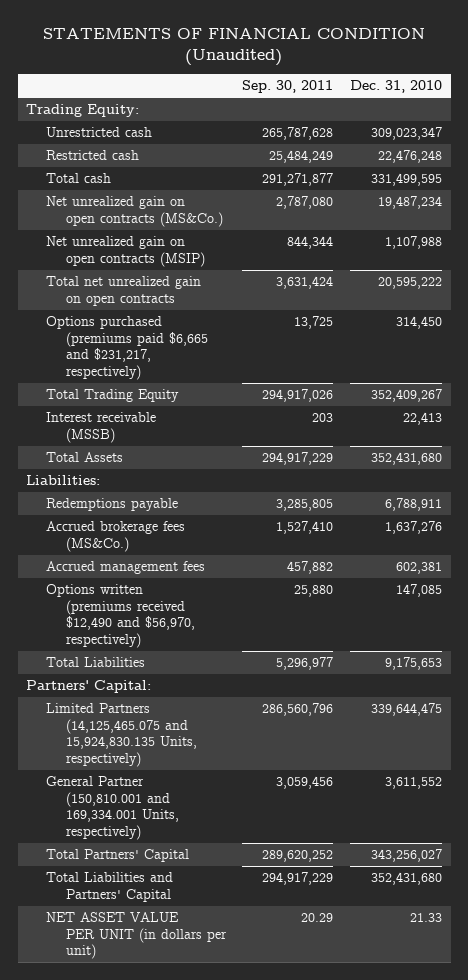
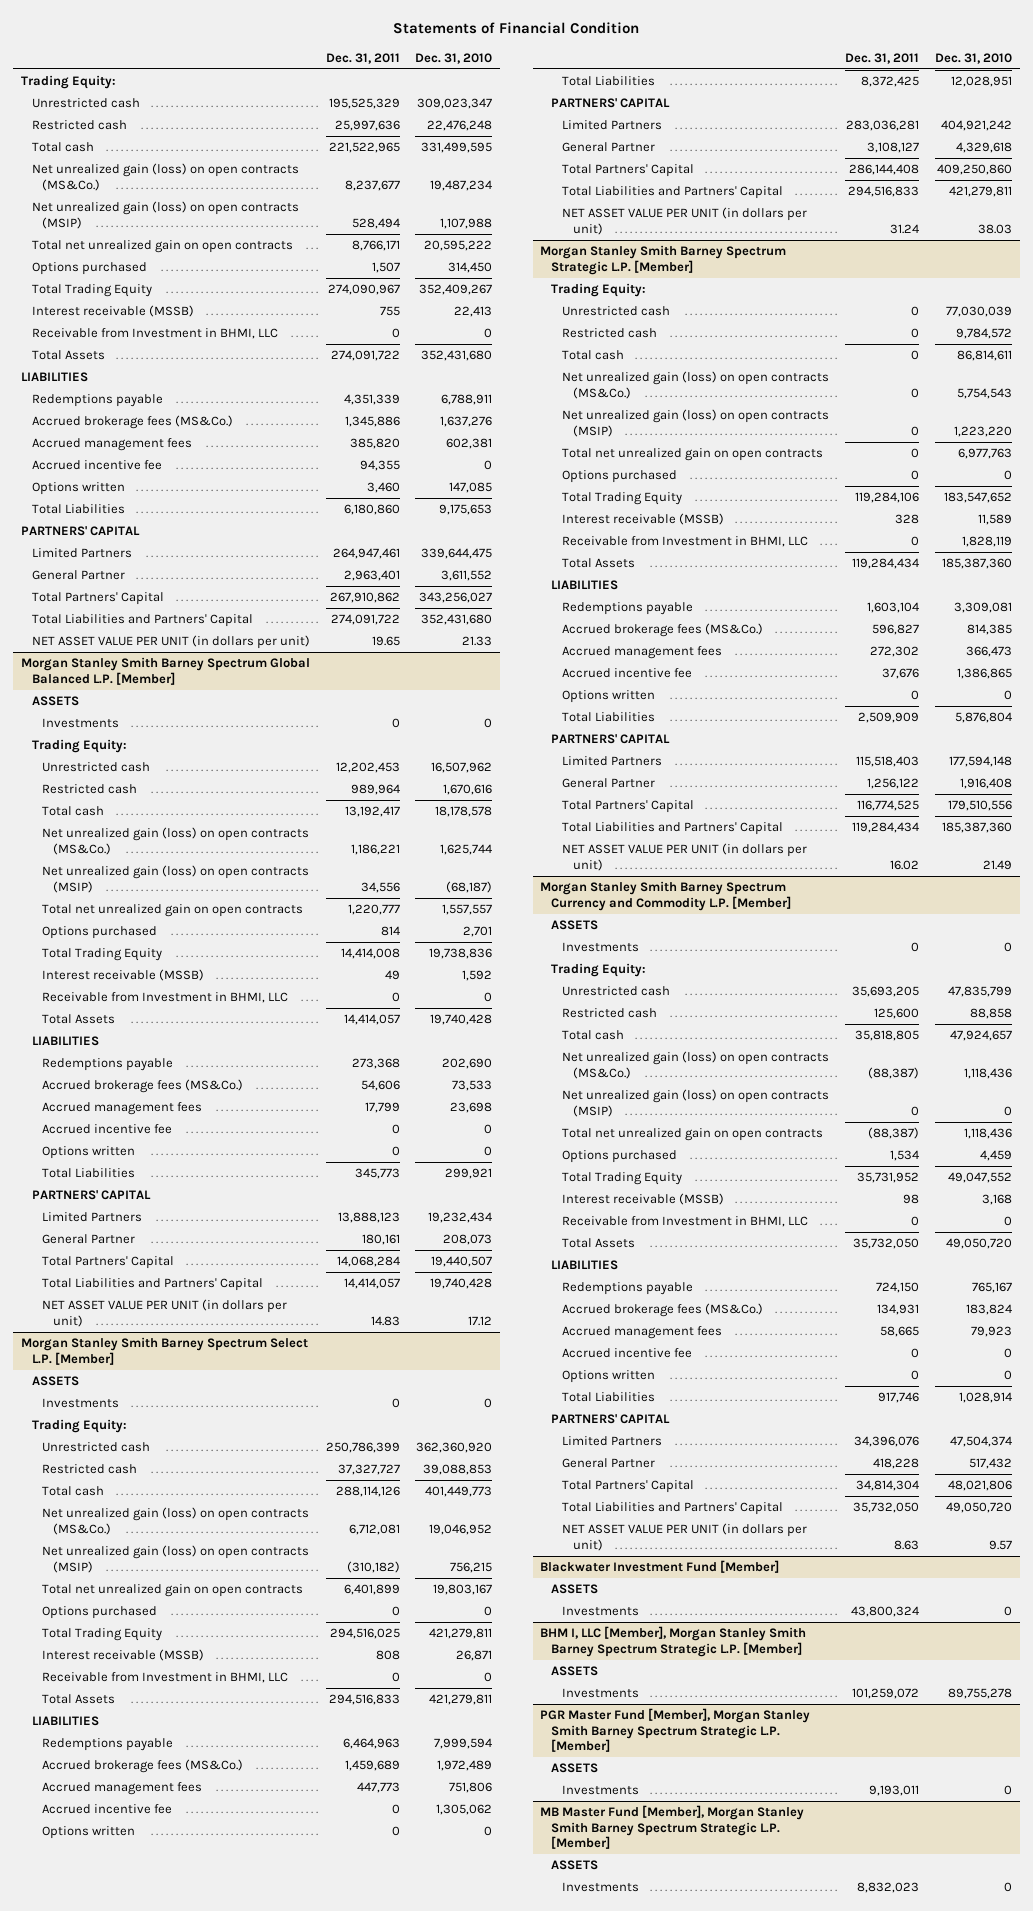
- STATEMENTS OF FINANCIAL CONDITION (Unaudited)
+ Statements of Financial Condition
- | Sep. 30, 2011 | Dec. 31, 2010
+ | Dec. 31, 2011 | Dec. 31, 2010
- Net unrealized gain on open contracts (MS&Co.) | 2,787,080 | 19,487,234
- Net unrealized gain on open contracts (MSIP) | 844,344 | 1,107,988
+ Net unrealized gain (loss) on open contracts (MS&Co.) | 8,237,677 | 19,487,234
+ Net unrealized gain (loss) on open contracts (MSIP) | 528,494 | 1,107,988
- Options purchased (premiums paid $6,665 and $231,217, respectively) | 13,725 | 314,450
+ Options purchased | 1,507 | 314,450
+ Receivable from Investment in BHMI, LLC | 0 | 0
- Liabilities:
+ LIABILITIES
- Options written (premiums received $12,490 and $56,970, respectively) | 25,880 | 147,085
+ Accrued incentive fee | 94,355 | 0
+ Options written | 3,460 | 147,085
- Partners' Capital:
- Limited Partners (14,125,465.075 and 15,924,830.135 Units, respectively) | 286,560,796 | 339,644,475
- General Partner (150,810.001 and 169,334.001 Units, respectively) | 3,059,456 | 3,611,552
+ PARTNERS' CAPITAL
+ Limited Partners | 264,947,461 | 339,644,475
+ General Partner | 2,963,401 | 3,611,552
+ Morgan Stanley Smith Barney Spectrum Global Balanced L.P. [Member]
+ ASSETS
+ Investments | 0 | 0
+ Trading Equity:
+ Unrestricted cash | 12,202,453 | 16,507,962
+ Restricted cash | 989,964 | 1,670,616
+ Total cash | 13,192,417 | 18,178,578
+ Net unrealized gain (loss) on open contracts (MS&Co.) | 1,186,221 | 1,625,744
+ Net unrealized gain (loss) on open contracts (MSIP) | 34,556 | (68,187)
+ Total net unrealized gain on open contracts | 1,220,777 | 1,557,557
+ Options purchased | 814 | 2,701
+ Total Trading Equity | 14,414,008 | 19,738,836
+ Interest receivable (MSSB) | 49 | 1,592
+ Receivable from Investment in BHMI, LLC | 0 | 0
+ Total Assets | 14,414,057 | 19,740,428
+ LIABILITIES
+ Redemptions payable | 273,368 | 202,690
+ Accrued brokerage fees (MS&Co.) | 54,606 | 73,533
+ Accrued management fees | 17,799 | 23,698
+ Accrued incentive fee | 0 | 0
+ Options written | 0 | 0
+ Total Liabilities | 345,773 | 299,921
+ PARTNERS' CAPITAL
+ Limited Partners | 13,888,123 | 19,232,434
+ General Partner | 180,161 | 208,073
+ Total Partners' Capital | 14,068,284 | 19,440,507
+ Total Liabilities and Partners' Capital | 14,414,057 | 19,740,428
+ NET ASSET VALUE PER UNIT (in dollars per unit) | 14.83 | 17.12
+ Morgan Stanley Smith Barney Spectrum Select L.P. [Member]
+ ASSETS
+ Investments | 0 | 0
+ Trading Equity:
+ Unrestricted cash | 250,786,399 | 362,360,920
+ Restricted cash | 37,327,727 | 39,088,853
+ Total cash | 288,114,126 | 401,449,773
+ Net unrealized gain (loss) on open contracts (MS&Co.) | 6,712,081 | 19,046,952
+ Net unrealized gain (loss) on open contracts (MSIP) | (310,182) | 756,215
+ Total net unrealized gain on open contracts | 6,401,899 | 19,803,167
+ Options purchased | 0 | 0
+ Total Trading Equity | 294,516,025 | 421,279,811
+ Interest receivable (MSSB) | 808 | 26,871
+ Receivable from Investment in BHMI, LLC | 0 | 0
+ Total Assets | 294,516,833 | 421,279,811
+ LIABILITIES
+ Redemptions payable | 6,464,963 | 7,999,594
+ Accrued brokerage fees (MS&Co.) | 1,459,689 | 1,972,489
+ Accrued management fees | 447,773 | 751,806
+ Accrued incentive fee | 0 | 1,305,062
+ Options written | 0 | 0
+ Total Liabilities | 8,372,425 | 12,028,951
+ PARTNERS' CAPITAL
+ Limited Partners | 283,036,281 | 404,921,242
+ General Partner | 3,108,127 | 4,329,618
+ Total Partners' Capital | 286,144,408 | 409,250,860
+ Total Liabilities and Partners' Capital | 294,516,833 | 421,279,811
+ NET ASSET VALUE PER UNIT (in dollars per unit) | 31.24 | 38.03
+ Morgan Stanley Smith Barney Spectrum Strategic L.P. [Member]
+ Trading Equity:
+ Unrestricted cash | 0 | 77,030,039
+ Restricted cash | 0 | 9,784,572
+ Total cash | 0 | 86,814,611
+ Net unrealized gain (loss) on open contracts (MS&Co.) | 0 | 5,754,543
+ Net unrealized gain (loss) on open contracts (MSIP) | 0 | 1,223,220
+ Total net unrealized gain on open contracts | 0 | 6,977,763
+ Options purchased | 0 | 0
+ Total Trading Equity | 119,284,106 | 183,547,652
+ Interest receivable (MSSB) | 328 | 11,589
+ Receivable from Investment in BHMI, LLC | 0 | 1,828,119
+ Total Assets | 119,284,434 | 185,387,360
+ LIABILITIES
+ Redemptions payable | 1,603,104 | 3,309,081
+ Accrued brokerage fees (MS&Co.) | 596,827 | 814,385
+ Accrued management fees | 272,302 | 366,473
+ Accrued incentive fee | 37,676 | 1,386,865
+ Options written | 0 | 0
+ Total Liabilities | 2,509,909 | 5,876,804
+ PARTNERS' CAPITAL
+ Limited Partners | 115,518,403 | 177,594,148
+ General Partner | 1,256,122 | 1,916,408
+ Total Partners' Capital | 116,774,525 | 179,510,556
+ Total Liabilities and Partners' Capital | 119,284,434 | 185,387,360
+ NET ASSET VALUE PER UNIT (in dollars per unit) | 16.02 | 21.49
+ Morgan Stanley Smith Barney Spectrum Currency and Commodity L.P. [Member]
+ ASSETS
+ Investments | 0 | 0
+ Trading Equity:
+ Unrestricted cash | 35,693,205 | 47,835,799
+ Restricted cash | 125,600 | 88,858
+ Total cash | 35,818,805 | 47,924,657
+ Net unrealized gain (loss) on open contracts (MS&Co.) | (88,387) | 1,118,436
+ Net unrealized gain (loss) on open contracts (MSIP) | 0 | 0
+ Total net unrealized gain on open contracts | (88,387) | 1,118,436
+ Options purchased | 1,534 | 4,459
+ Total Trading Equity | 35,731,952 | 49,047,552
+ Interest receivable (MSSB) | 98 | 3,168
+ Receivable from Investment in BHMI, LLC | 0 | 0
+ Total Assets | 35,732,050 | 49,050,720
+ LIABILITIES
+ Redemptions payable | 724,150 | 765,167
+ Accrued brokerage fees (MS&Co.) | 134,931 | 183,824
+ Accrued management fees | 58,665 | 79,923
+ Accrued incentive fee | 0 | 0
+ Options written | 0 | 0
+ Total Liabilities | 917,746 | 1,028,914
+ PARTNERS' CAPITAL
+ Limited Partners | 34,396,076 | 47,504,374
+ General Partner | 418,228 | 517,432
+ Total Partners' Capital | 34,814,304 | 48,021,806
+ Total Liabilities and Partners' Capital | 35,732,050 | 49,050,720
+ NET ASSET VALUE PER UNIT (in dollars per unit) | 8.63 | 9.57
+ Blackwater Investment Fund [Member]
+ ASSETS
+ Investments | 43,800,324 | 0
+ BHM I, LLC [Member], Morgan Stanley Smith Barney Spectrum Strategic L.P. [Member]
+ ASSETS
+ Investments | 101,259,072 | 89,755,278
+ PGR Master Fund [Member], Morgan Stanley Smith Barney Spectrum Strategic L.P. [Member]
+ ASSETS
+ Investments | 9,193,011 | 0
+ MB Master Fund [Member], Morgan Stanley Smith Barney Spectrum Strategic L.P. [Member]
+ ASSETS
+ Investments | 8,832,023 | 0

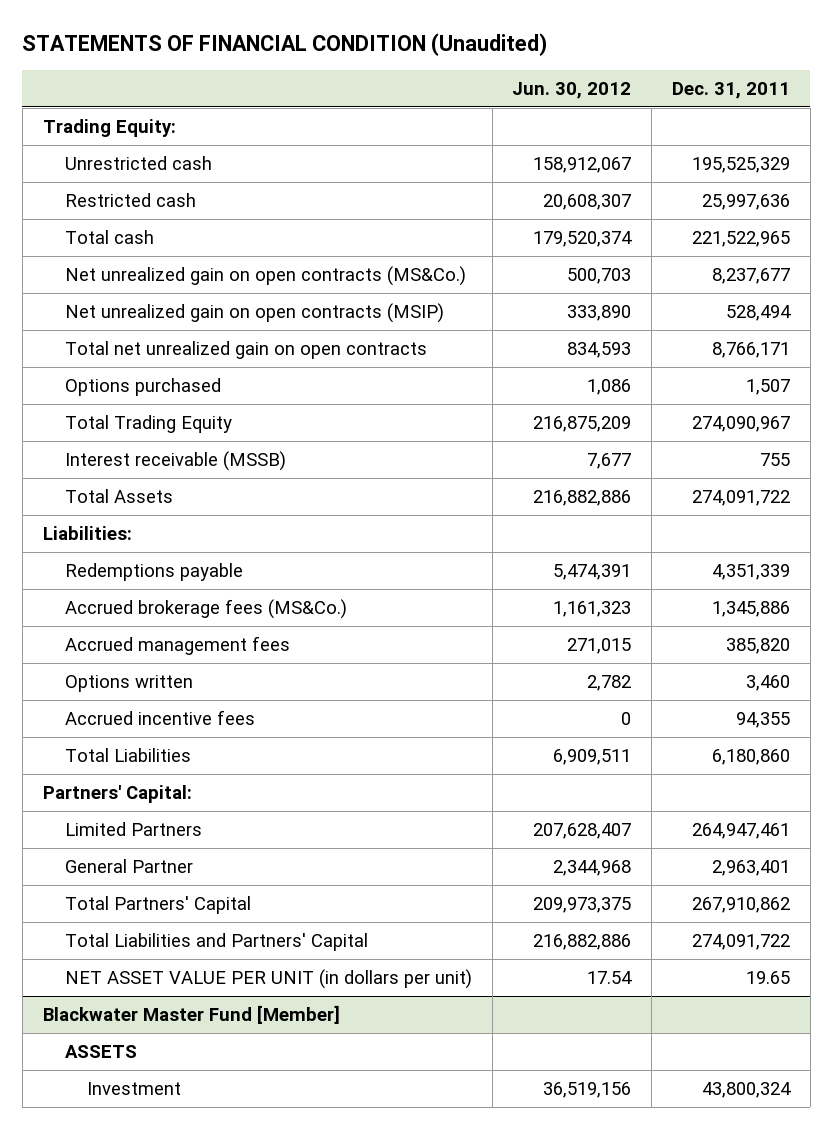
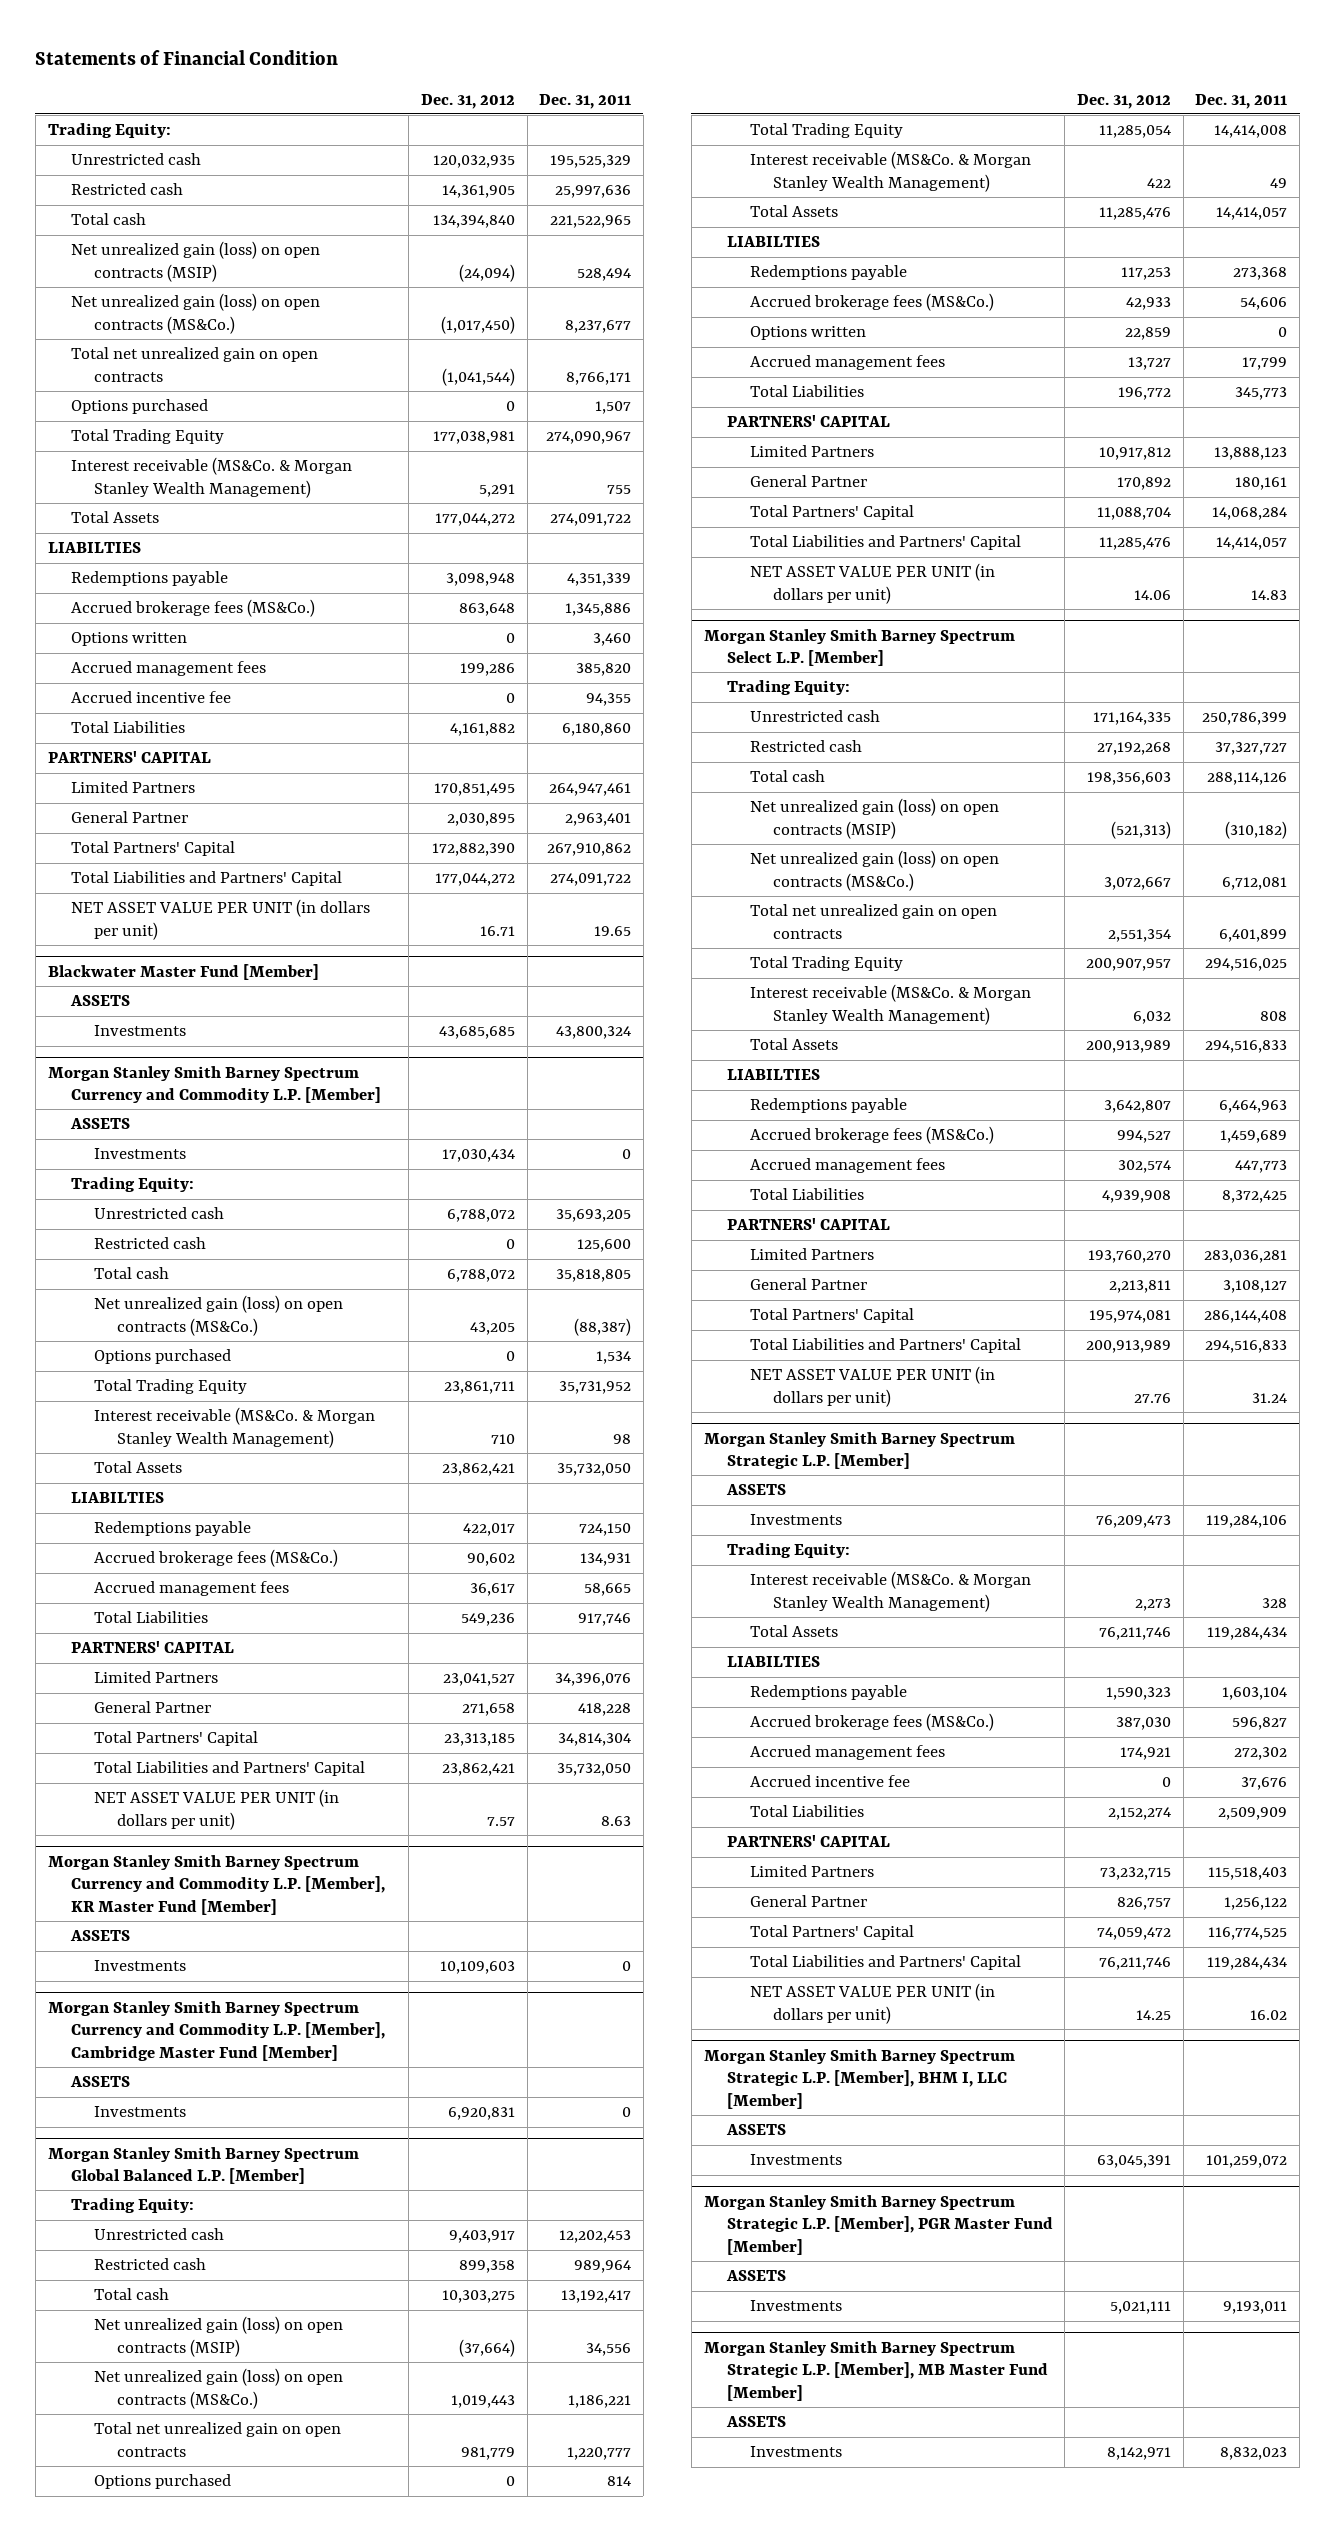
- STATEMENTS OF FINANCIAL CONDITION (Unaudited)
+ Statements of Financial Condition
- | Jun. 30, 2012 | Dec. 31, 2011
+ | Dec. 31, 2012 | Dec. 31, 2011
- Net unrealized gain on open contracts (MS&Co.) | 500,703 | 8,237,677
- Net unrealized gain on open contracts (MSIP) | 333,890 | 528,494
+ Net unrealized gain (loss) on open contracts (MSIP) | (24,094) | 528,494
+ Net unrealized gain (loss) on open contracts (MS&Co.) | (1,017,450) | 8,237,677
- Interest receivable (MSSB) | 7,677 | 755
+ Interest receivable (MS&Co. & Morgan Stanley Wealth Management) | 5,291 | 755
- Liabilities:
+ LIABILTIES
- Accrued incentive fees | 0 | 94,355
moved down: Accrued management fees | 199,286 | 385,820
+ Accrued incentive fee | 0 | 94,355
- Partners' Capital:
+ PARTNERS' CAPITAL
@ Blackwater Master Fund [Member]
- Investment | 36,519,156 | 43,800,324
+ Investments | 43,685,685 | 43,800,324
+ Morgan Stanley Smith Barney Spectrum Currency and Commodity L.P. [Member]
+ ASSETS
+ Investments | 17,030,434 | 0
+ Trading Equity:
+ Unrestricted cash | 6,788,072 | 35,693,205
+ Restricted cash | 0 | 125,600
+ Total cash | 6,788,072 | 35,818,805
+ Net unrealized gain (loss) on open contracts (MS&Co.) | 43,205 | (88,387)
+ Options purchased | 0 | 1,534
+ Total Trading Equity | 23,861,711 | 35,731,952
+ Interest receivable (MS&Co. & Morgan Stanley Wealth Management) | 710 | 98
+ Total Assets | 23,862,421 | 35,732,050
+ LIABILTIES
+ Redemptions payable | 422,017 | 724,150
+ Accrued brokerage fees (MS&Co.) | 90,602 | 134,931
+ Accrued management fees | 36,617 | 58,665
+ Total Liabilities | 549,236 | 917,746
+ PARTNERS' CAPITAL
+ Limited Partners | 23,041,527 | 34,396,076
+ General Partner | 271,658 | 418,228
+ Total Partners' Capital | 23,313,185 | 34,814,304
+ Total Liabilities and Partners' Capital | 23,862,421 | 35,732,050
+ NET ASSET VALUE PER UNIT (in dollars per unit) | 7.57 | 8.63
+ Morgan Stanley Smith Barney Spectrum Currency and Commodity L.P. [Member], KR Master Fund [Member]
+ ASSETS
+ Investments | 10,109,603 | 0
+ Morgan Stanley Smith Barney Spectrum Currency and Commodity L.P. [Member], Cambridge Master Fund [Member]
+ ASSETS
+ Investments | 6,920,831 | 0
+ Morgan Stanley Smith Barney Spectrum Global Balanced L.P. [Member]
+ Trading Equity:
+ Unrestricted cash | 9,403,917 | 12,202,453
+ Restricted cash | 899,358 | 989,964
+ Total cash | 10,303,275 | 13,192,417
+ Net unrealized gain (loss) on open contracts (MSIP) | (37,664) | 34,556
+ Net unrealized gain (loss) on open contracts (MS&Co.) | 1,019,443 | 1,186,221
+ Total net unrealized gain on open contracts | 981,779 | 1,220,777
+ Options purchased | 0 | 814
+ Total Trading Equity | 11,285,054 | 14,414,008
+ Interest receivable (MS&Co. & Morgan Stanley Wealth Management) | 422 | 49
+ Total Assets | 11,285,476 | 14,414,057
+ LIABILTIES
+ Redemptions payable | 117,253 | 273,368
+ Accrued brokerage fees (MS&Co.) | 42,933 | 54,606
+ Options written | 22,859 | 0
+ Accrued management fees | 13,727 | 17,799
+ Total Liabilities | 196,772 | 345,773
+ PARTNERS' CAPITAL
+ Limited Partners | 10,917,812 | 13,888,123
+ General Partner | 170,892 | 180,161
+ Total Partners' Capital | 11,088,704 | 14,068,284
+ Total Liabilities and Partners' Capital | 11,285,476 | 14,414,057
+ NET ASSET VALUE PER UNIT (in dollars per unit) | 14.06 | 14.83
+ Morgan Stanley Smith Barney Spectrum Select L.P. [Member]
+ Trading Equity:
+ Unrestricted cash | 171,164,335 | 250,786,399
+ Restricted cash | 27,192,268 | 37,327,727
+ Total cash | 198,356,603 | 288,114,126
+ Net unrealized gain (loss) on open contracts (MSIP) | (521,313) | (310,182)
+ Net unrealized gain (loss) on open contracts (MS&Co.) | 3,072,667 | 6,712,081
+ Total net unrealized gain on open contracts | 2,551,354 | 6,401,899
+ Total Trading Equity | 200,907,957 | 294,516,025
+ Interest receivable (MS&Co. & Morgan Stanley Wealth Management) | 6,032 | 808
+ Total Assets | 200,913,989 | 294,516,833
+ LIABILTIES
+ Redemptions payable | 3,642,807 | 6,464,963
+ Accrued brokerage fees (MS&Co.) | 994,527 | 1,459,689
+ Accrued management fees | 302,574 | 447,773
+ Total Liabilities | 4,939,908 | 8,372,425
+ PARTNERS' CAPITAL
+ Limited Partners | 193,760,270 | 283,036,281
+ General Partner | 2,213,811 | 3,108,127
+ Total Partners' Capital | 195,974,081 | 286,144,408
+ Total Liabilities and Partners' Capital | 200,913,989 | 294,516,833
+ NET ASSET VALUE PER UNIT (in dollars per unit) | 27.76 | 31.24
+ Morgan Stanley Smith Barney Spectrum Strategic L.P. [Member]
+ ASSETS
+ Investments | 76,209,473 | 119,284,106
+ Trading Equity:
+ Interest receivable (MS&Co. & Morgan Stanley Wealth Management) | 2,273 | 328
+ Total Assets | 76,211,746 | 119,284,434
+ LIABILTIES
+ Redemptions payable | 1,590,323 | 1,603,104
+ Accrued brokerage fees (MS&Co.) | 387,030 | 596,827
+ Accrued management fees | 174,921 | 272,302
+ Accrued incentive fee | 0 | 37,676
+ Total Liabilities | 2,152,274 | 2,509,909
+ PARTNERS' CAPITAL
+ Limited Partners | 73,232,715 | 115,518,403
+ General Partner | 826,757 | 1,256,122
+ Total Partners' Capital | 74,059,472 | 116,774,525
+ Total Liabilities and Partners' Capital | 76,211,746 | 119,284,434
+ NET ASSET VALUE PER UNIT (in dollars per unit) | 14.25 | 16.02
+ Morgan Stanley Smith Barney Spectrum Strategic L.P. [Member], BHM I, LLC [Member]
+ ASSETS
+ Investments | 63,045,391 | 101,259,072
+ Morgan Stanley Smith Barney Spectrum Strategic L.P. [Member], PGR Master Fund [Member]
+ ASSETS
+ Investments | 5,021,111 | 9,193,011
+ Morgan Stanley Smith Barney Spectrum Strategic L.P. [Member], MB Master Fund [Member]
+ ASSETS
+ Investments | 8,142,971 | 8,832,023

